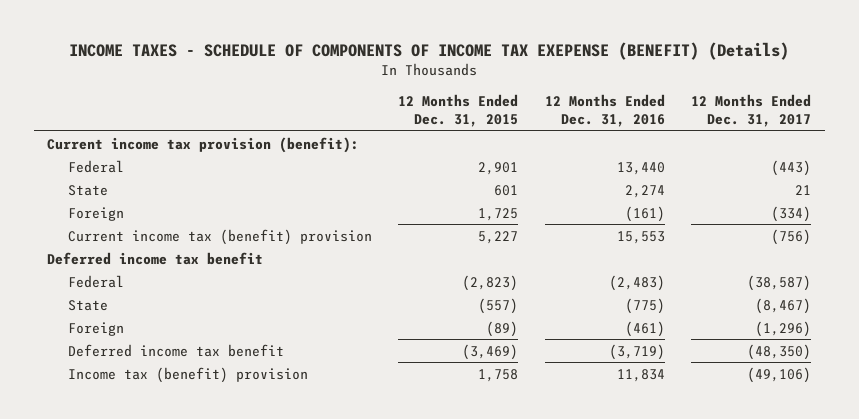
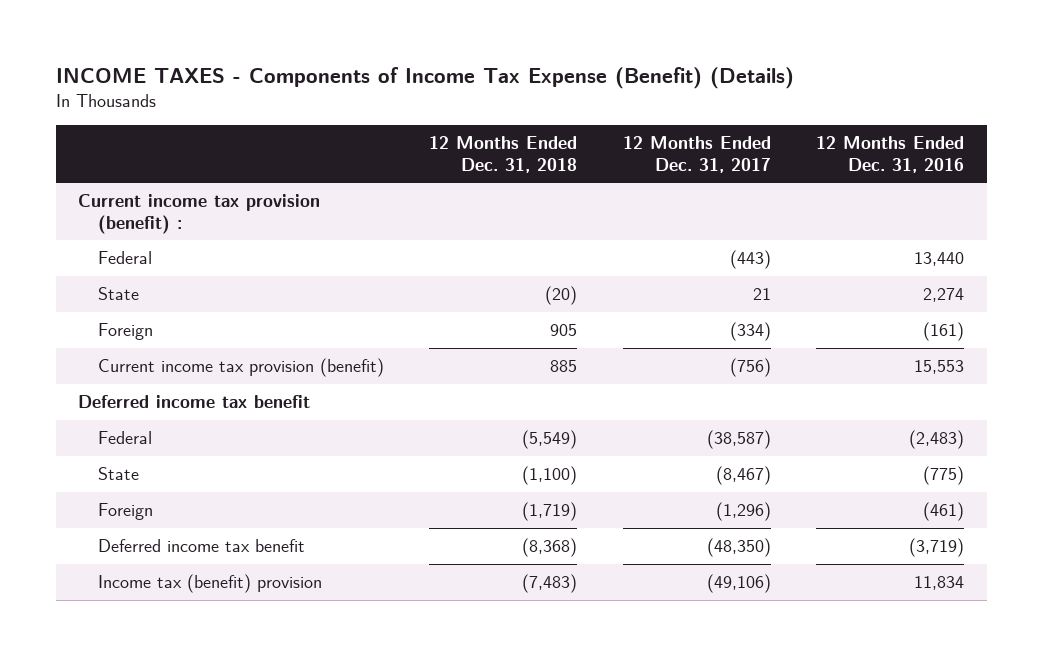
- INCOME TAXES - SCHEDULE OF COMPONENTS OF INCOME TAX EXEPENSE (BENEFIT) (Details)
+ INCOME TAXES - Components of Income Tax Expense (Benefit) (Details)
- | 12 Months Ended Dec. 31, 2015 | 12 Months Ended Dec. 31, 2016 | 12 Months Ended Dec. 31, 2017
+ | 12 Months Ended Dec. 31, 2018 | 12 Months Ended Dec. 31, 2017 | 12 Months Ended Dec. 31, 2016
- Current income tax provision (benefit):
+ Current income tax provision (benefit) :
- Current income tax (benefit) provision | 5,227 | 15,553 | (756)
+ Current income tax provision (benefit) | 885 | (756) | 15,553

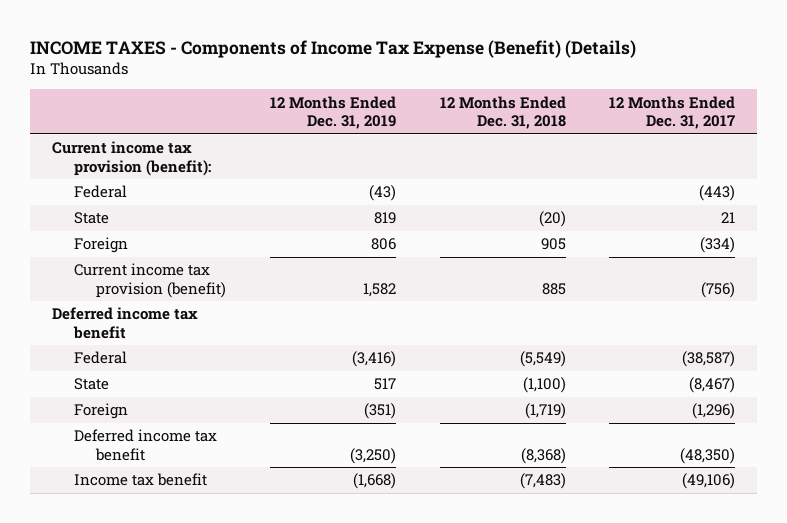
- | 12 Months Ended Dec. 31, 2018 | 12 Months Ended Dec. 31, 2017 | 12 Months Ended Dec. 31, 2016
+ | 12 Months Ended Dec. 31, 2019 | 12 Months Ended Dec. 31, 2018 | 12 Months Ended Dec. 31, 2017
- Current income tax provision (benefit) :
+ Current income tax provision (benefit):
- Income tax (benefit) provision | (7,483) | (49,106) | 11,834
+ Income tax benefit | (1,668) | (7,483) | (49,106)

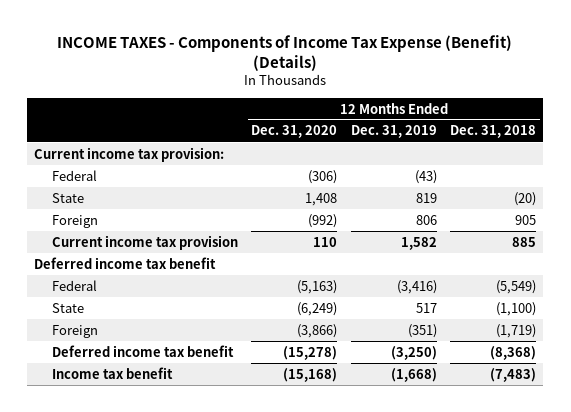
- | 12 Months Ended Dec. 31, 2019 | 12 Months Ended Dec. 31, 2018 | 12 Months Ended Dec. 31, 2017
+ | 12 Months Ended Dec. 31, 2020 | 12 Months Ended Dec. 31, 2019 | 12 Months Ended Dec. 31, 2018
- Current income tax provision (benefit):
+ Current income tax provision:
- Current income tax provision (benefit) | 1,582 | 885 | (756)
+ Current income tax provision | 110 | 1,582 | 885

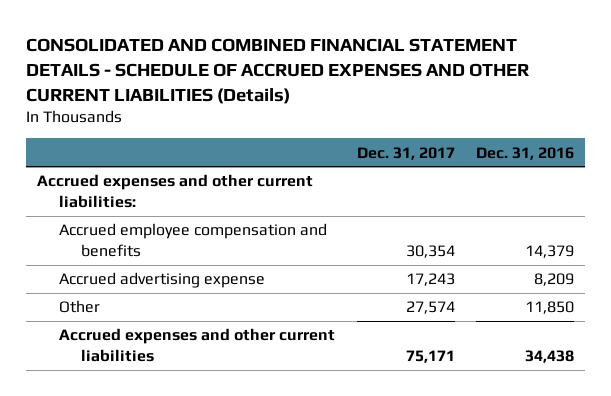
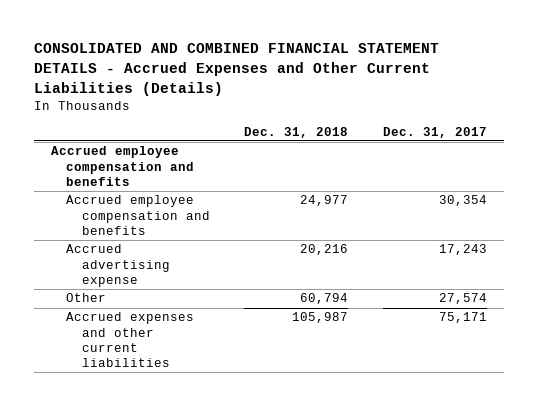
- CONSOLIDATED AND COMBINED FINANCIAL STATEMENT DETAILS - SCHEDULE OF ACCRUED EXPENSES AND OTHER CURRENT LIABILITIES (Details)
+ CONSOLIDATED AND COMBINED FINANCIAL STATEMENT DETAILS - Accrued Expenses and Other Current Liabilities (Details)
- | Dec. 31, 2017 | Dec. 31, 2016
+ | Dec. 31, 2018 | Dec. 31, 2017
- Accrued expenses and other current liabilities:
+ Accrued employee compensation and benefits

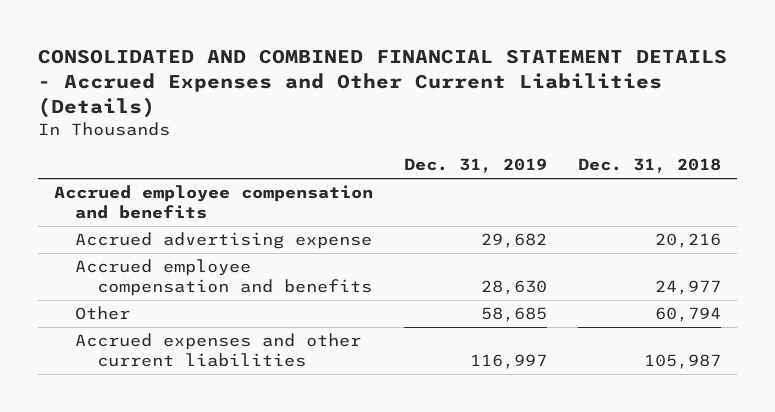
- | Dec. 31, 2018 | Dec. 31, 2017
+ | Dec. 31, 2019 | Dec. 31, 2018
moved down: Accrued employee compensation and benefits | 28,630 | 24,977

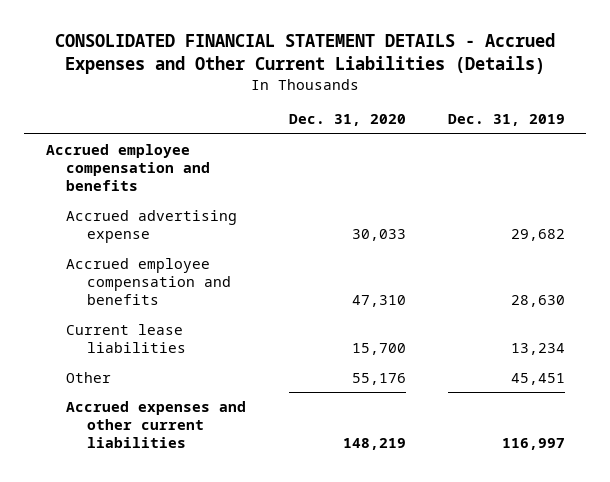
- CONSOLIDATED AND COMBINED FINANCIAL STATEMENT DETAILS - Accrued Expenses and Other Current Liabilities (Details)
+ CONSOLIDATED FINANCIAL STATEMENT DETAILS - Accrued Expenses and Other Current Liabilities (Details)
- | Dec. 31, 2019 | Dec. 31, 2018
+ | Dec. 31, 2020 | Dec. 31, 2019
- Other | 58,685 | 60,794
+ Current lease liabilities | 15,700 | 13,234
+ Other | 55,176 | 45,451

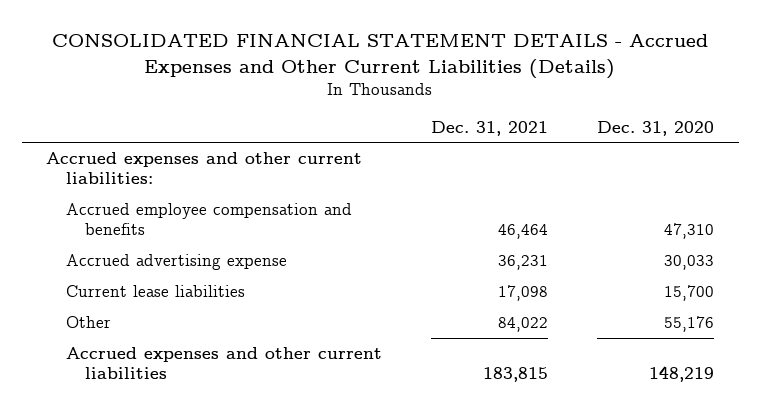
- | Dec. 31, 2020 | Dec. 31, 2019
+ | Dec. 31, 2021 | Dec. 31, 2020
- Accrued employee compensation and benefits
+ Accrued expenses and other current liabilities:
moved down: Accrued advertising expense | 36,231 | 30,033

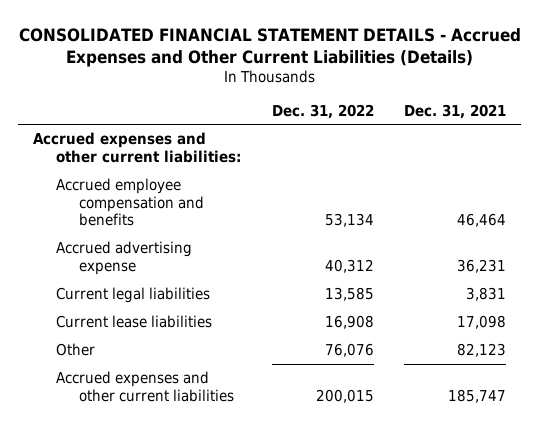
- | Dec. 31, 2021 | Dec. 31, 2020
+ | Dec. 31, 2022 | Dec. 31, 2021
+ Current legal liabilities | 13,585 | 3,831
- Other | 84,022 | 55,176
- Accrued expenses and other current liabilities | 183,815 | 148,219
+ Other | 76,076 | 82,123
+ Accrued expenses and other current liabilities | 200,015 | 185,747

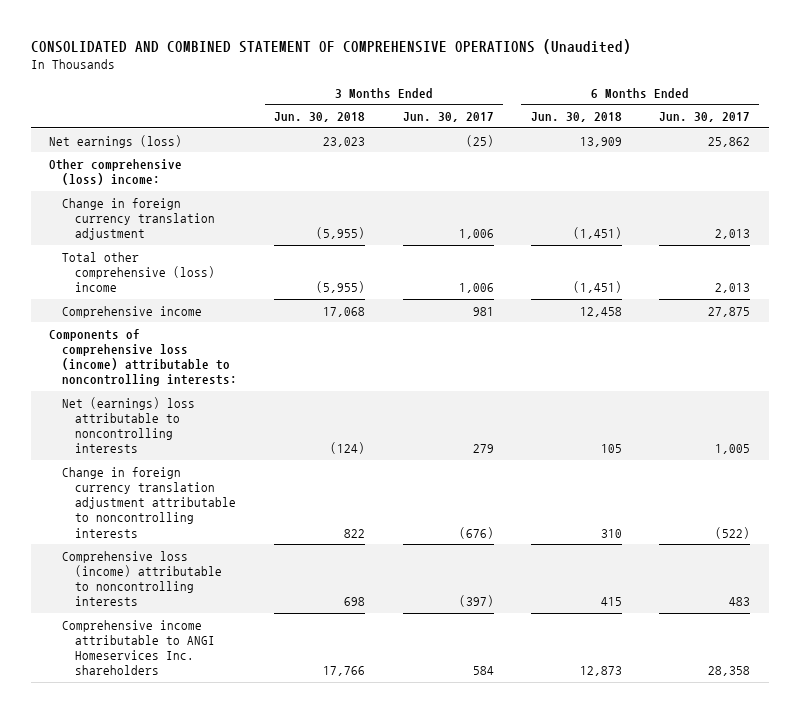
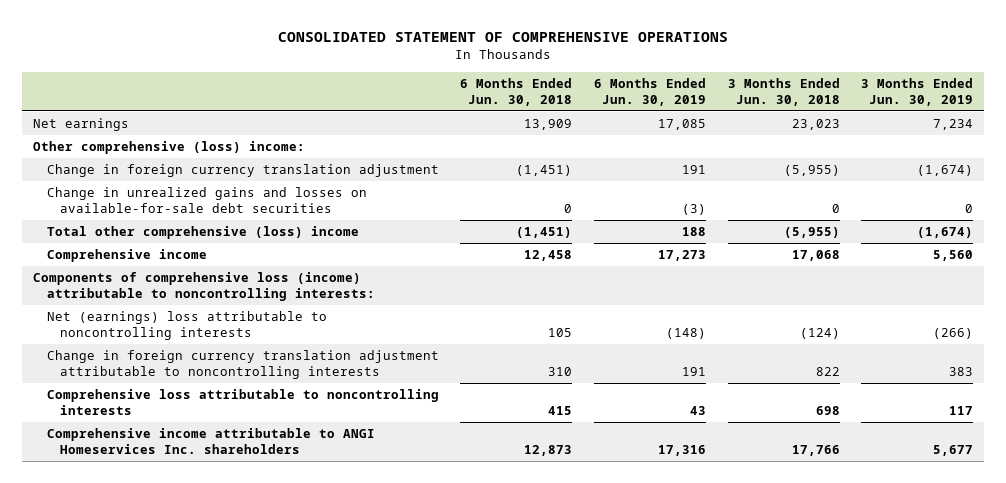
- CONSOLIDATED AND COMBINED STATEMENT OF COMPREHENSIVE OPERATIONS (Unaudited)
+ CONSOLIDATED STATEMENT OF COMPREHENSIVE OPERATIONS
- | 3 Months Ended Jun. 30, 2018 | 3 Months Ended Jun. 30, 2017 | 6 Months Ended Jun. 30, 2018 | 6 Months Ended Jun. 30, 2017
+ | 6 Months Ended Jun. 30, 2018 | 6 Months Ended Jun. 30, 2019 | 3 Months Ended Jun. 30, 2018 | 3 Months Ended Jun. 30, 2019
- Net earnings (loss) | 23,023 | (25) | 13,909 | 25,862
+ Net earnings | 13,909 | 17,085 | 23,023 | 7,234
+ Change in unrealized gains and losses on available-for-sale debt securities | 0 | (3) | 0 | 0
- Comprehensive loss (income) attributable to noncontrolling interests | 698 | (397) | 415 | 483
+ Comprehensive loss attributable to noncontrolling interests | 415 | 43 | 698 | 117

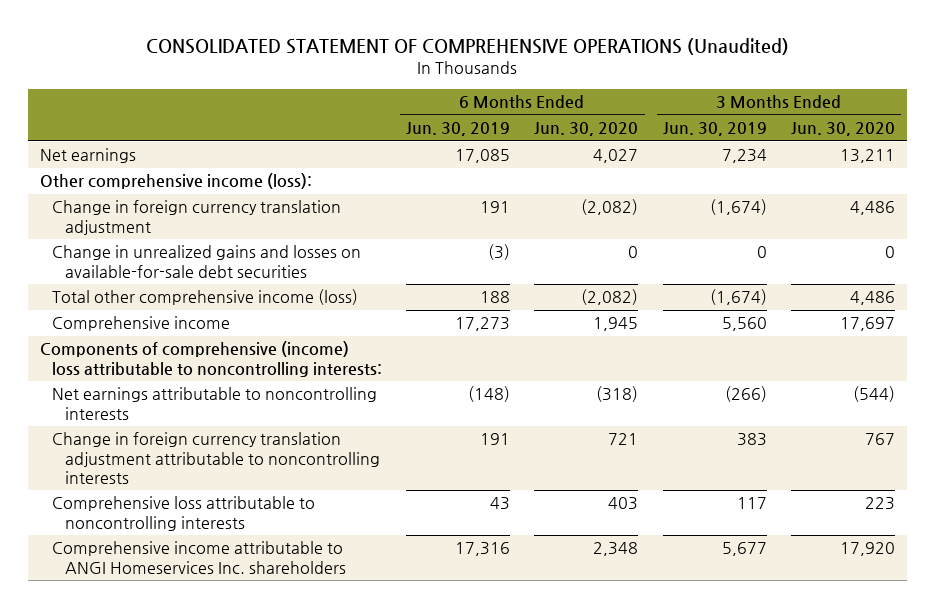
- CONSOLIDATED STATEMENT OF COMPREHENSIVE OPERATIONS
+ CONSOLIDATED STATEMENT OF COMPREHENSIVE OPERATIONS (Unaudited)
- | 6 Months Ended Jun. 30, 2018 | 6 Months Ended Jun. 30, 2019 | 3 Months Ended Jun. 30, 2018 | 3 Months Ended Jun. 30, 2019
+ | 6 Months Ended Jun. 30, 2019 | 6 Months Ended Jun. 30, 2020 | 3 Months Ended Jun. 30, 2019 | 3 Months Ended Jun. 30, 2020
- Other comprehensive (loss) income:
+ Other comprehensive income (loss):
- Total other comprehensive (loss) income | (1,451) | 188 | (5,955) | (1,674)
+ Total other comprehensive income (loss) | 188 | (2,082) | (1,674) | 4,486
- Components of comprehensive loss (income) attributable to noncontrolling interests:
- Net (earnings) loss attributable to noncontrolling interests | 105 | (148) | (124) | (266)
+ Components of comprehensive (income) loss attributable to noncontrolling interests:
+ Net earnings attributable to noncontrolling interests | (148) | (318) | (266) | (544)

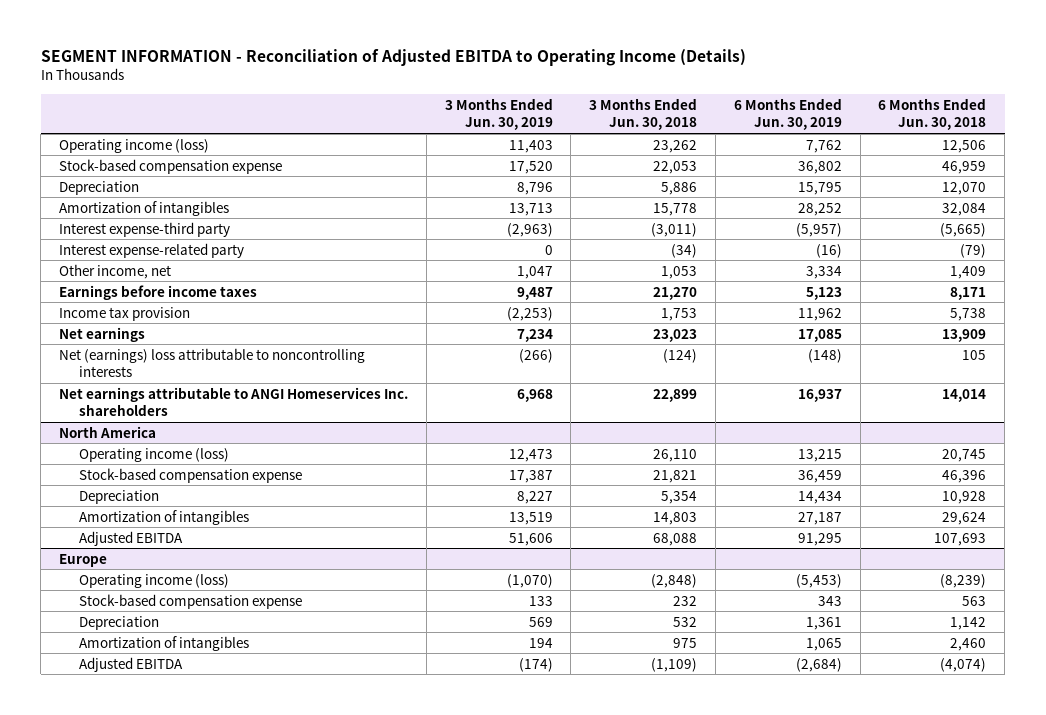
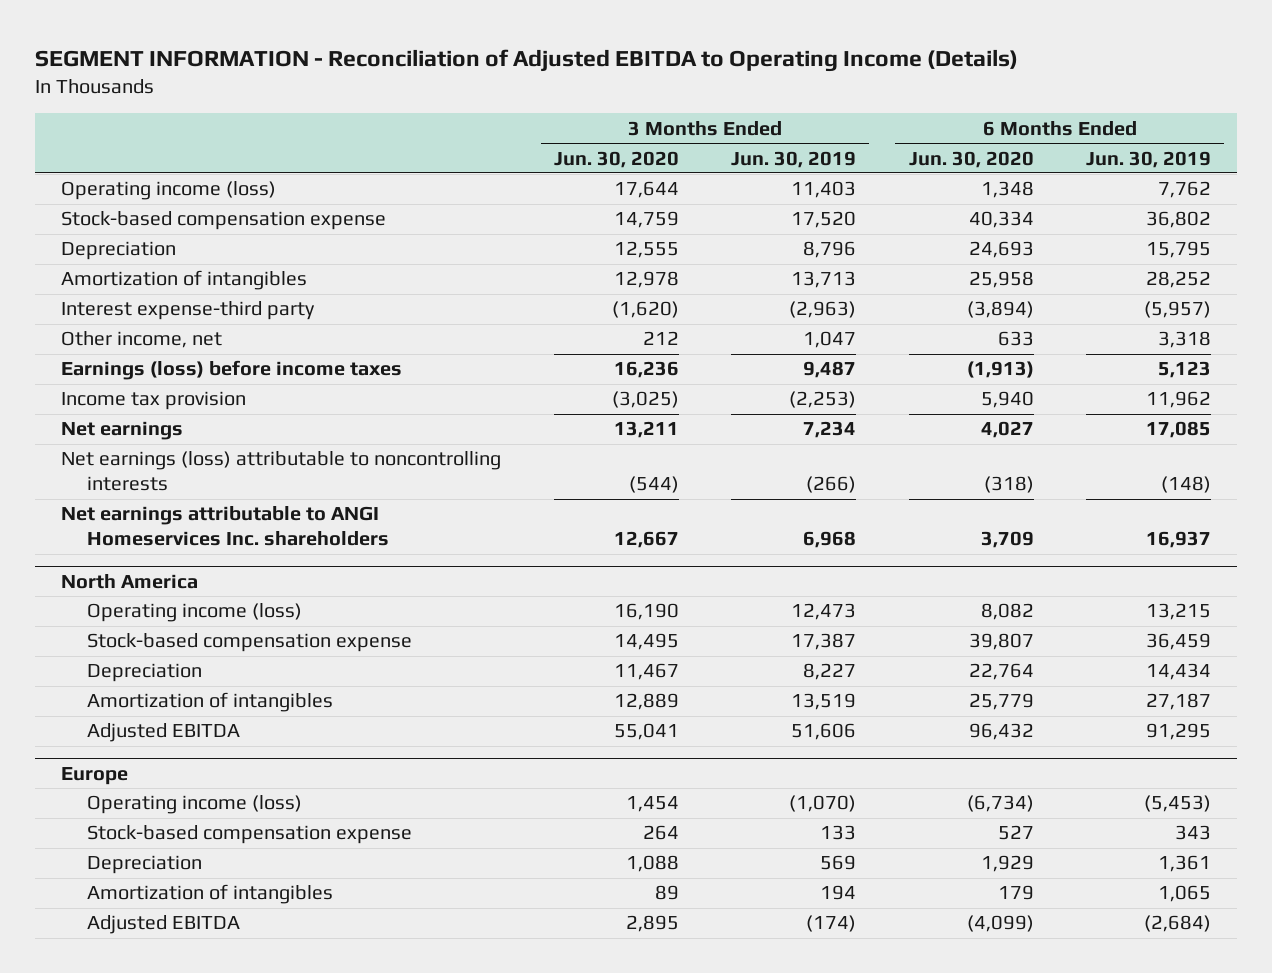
- | 3 Months Ended Jun. 30, 2019 | 3 Months Ended Jun. 30, 2018 | 6 Months Ended Jun. 30, 2019 | 6 Months Ended Jun. 30, 2018
+ | 3 Months Ended Jun. 30, 2020 | 3 Months Ended Jun. 30, 2019 | 6 Months Ended Jun. 30, 2020 | 6 Months Ended Jun. 30, 2019
- Interest expense-related party | 0 | (34) | (16) | (79)
- Other income, net | 1,047 | 1,053 | 3,334 | 1,409
- Earnings before income taxes | 9,487 | 21,270 | 5,123 | 8,171
+ Other income, net | 212 | 1,047 | 633 | 3,318
+ Earnings (loss) before income taxes | 16,236 | 9,487 | (1,913) | 5,123
- Net (earnings) loss attributable to noncontrolling interests | (266) | (124) | (148) | 105
+ Net earnings (loss) attributable to noncontrolling interests | (544) | (266) | (318) | (148)

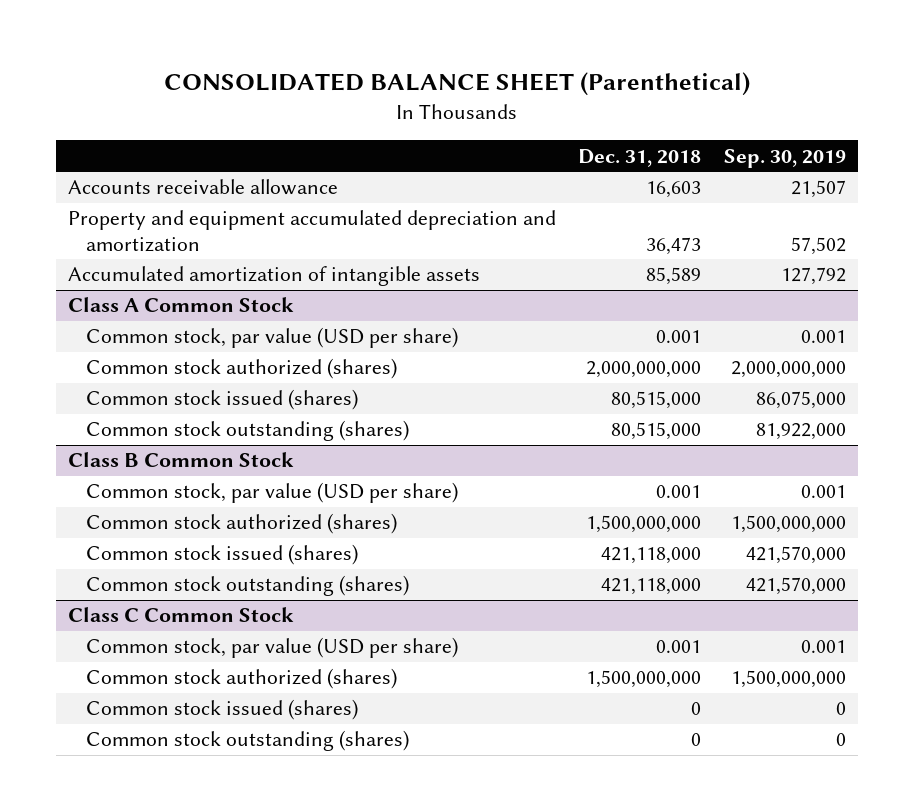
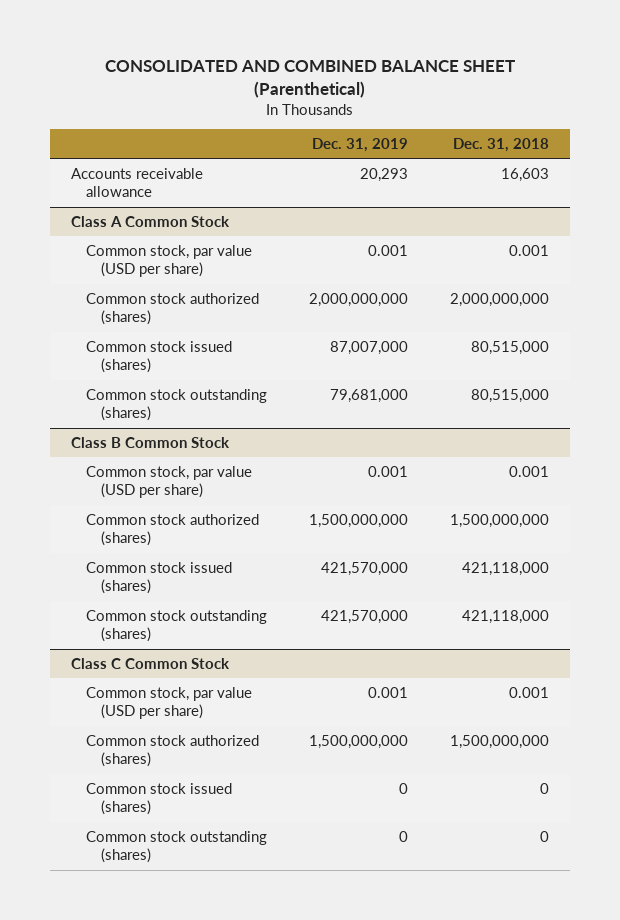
- CONSOLIDATED BALANCE SHEET (Parenthetical)
+ CONSOLIDATED AND COMBINED BALANCE SHEET (Parenthetical)
- | Dec. 31, 2018 | Sep. 30, 2019
+ | Dec. 31, 2019 | Dec. 31, 2018
- Property and equipment accumulated depreciation and amortization | 36,473 | 57,502
- Accumulated amortization of intangible assets | 85,589 | 127,792

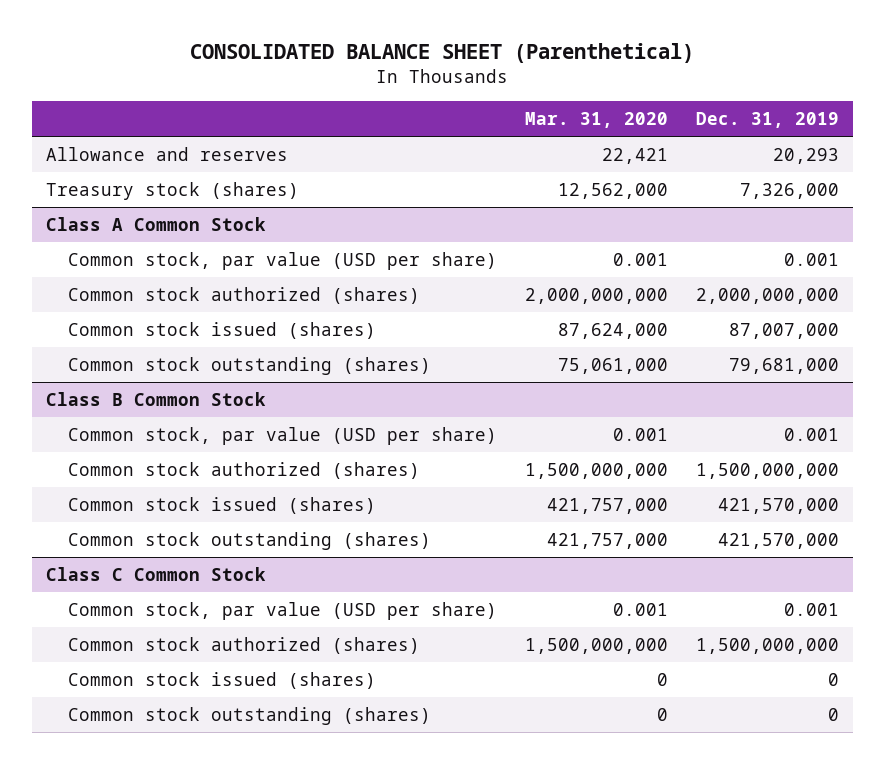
- CONSOLIDATED AND COMBINED BALANCE SHEET (Parenthetical)
+ CONSOLIDATED BALANCE SHEET (Parenthetical)
- | Dec. 31, 2019 | Dec. 31, 2018
+ | Mar. 31, 2020 | Dec. 31, 2019
- Accounts receivable allowance | 20,293 | 16,603
+ Allowance and reserves | 22,421 | 20,293
+ Treasury stock (shares) | 12,562,000 | 7,326,000

